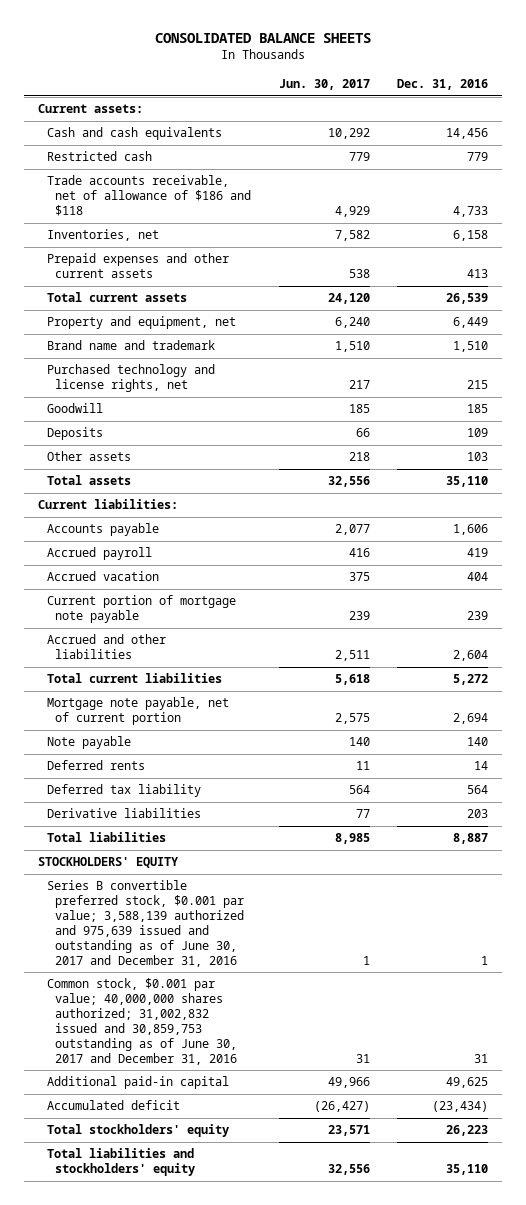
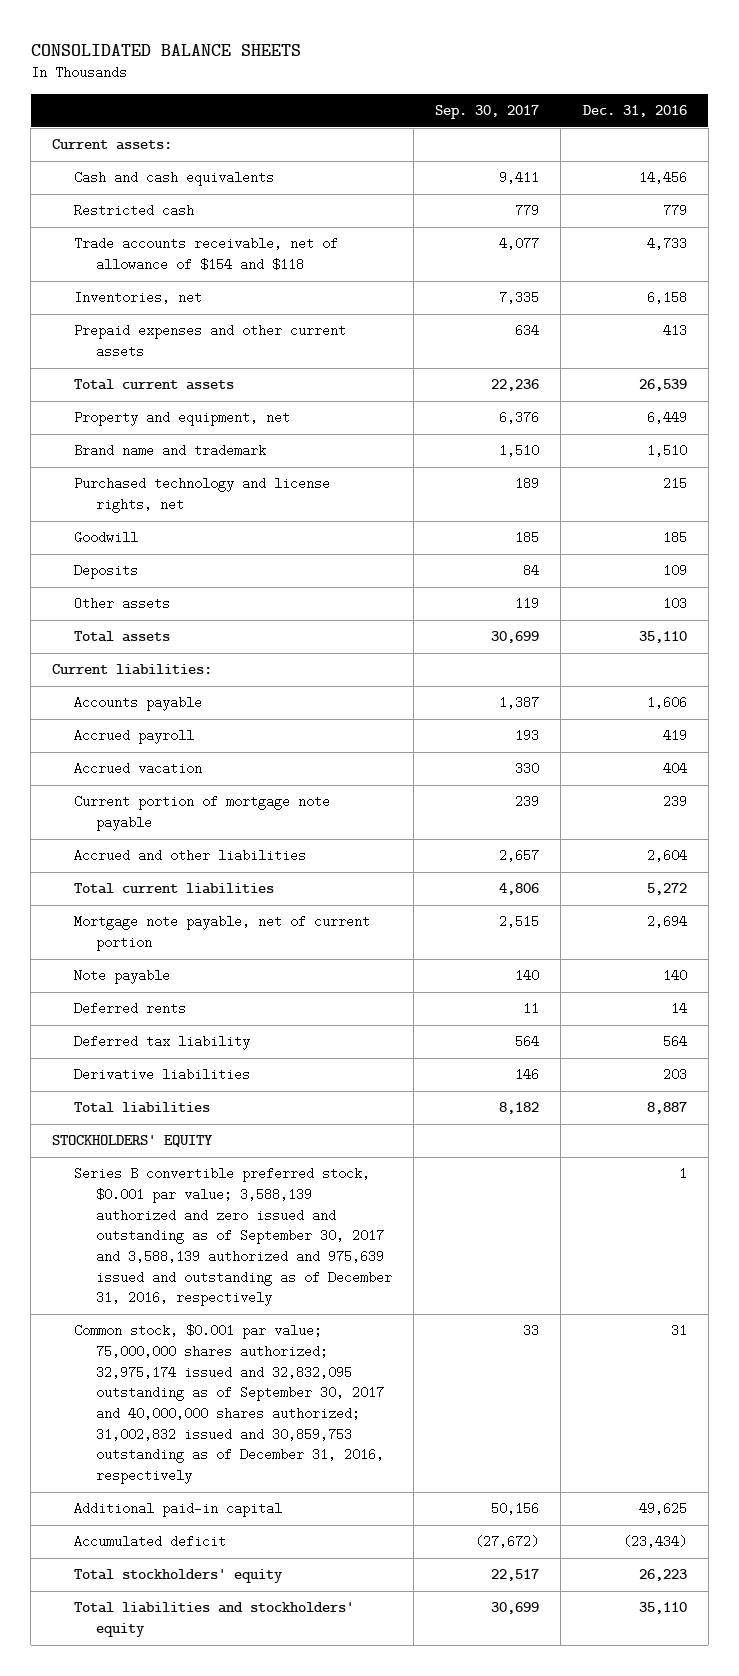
- | Jun. 30, 2017 | Dec. 31, 2016
+ | Sep. 30, 2017 | Dec. 31, 2016
- Trade accounts receivable, net of allowance of $186 and $118 | 4,929 | 4,733
+ Trade accounts receivable, net of allowance of $154 and $118 | 4,077 | 4,733
- Series B convertible preferred stock, $0.001 par value; 3,588,139 authorized and 975,639 issued and outstanding as of June 30, 2017 and December 31, 2016 | 1 | 1
- Common stock, $0.001 par value; 40,000,000 shares authorized; 31,002,832 issued and 30,859,753 outstanding as of June 30, 2017 and December 31, 2016 | 31 | 31
+ Series B convertible preferred stock, $0.001 par value; 3,588,139 authorized and zero issued and outstanding as of September 30, 2017 and 3,588,139 authorized and 975,639 issued and outstanding as of December 31, 2016, respectively | | 1
+ Common stock, $0.001 par value; 75,000,000 shares authorized; 32,975,174 issued and 32,832,095 outstanding as of September 30, 2017 and 40,000,000 shares authorized; 31,002,832 issued and 30,859,753 outstanding as of December 31, 2016, respectively | 33 | 31

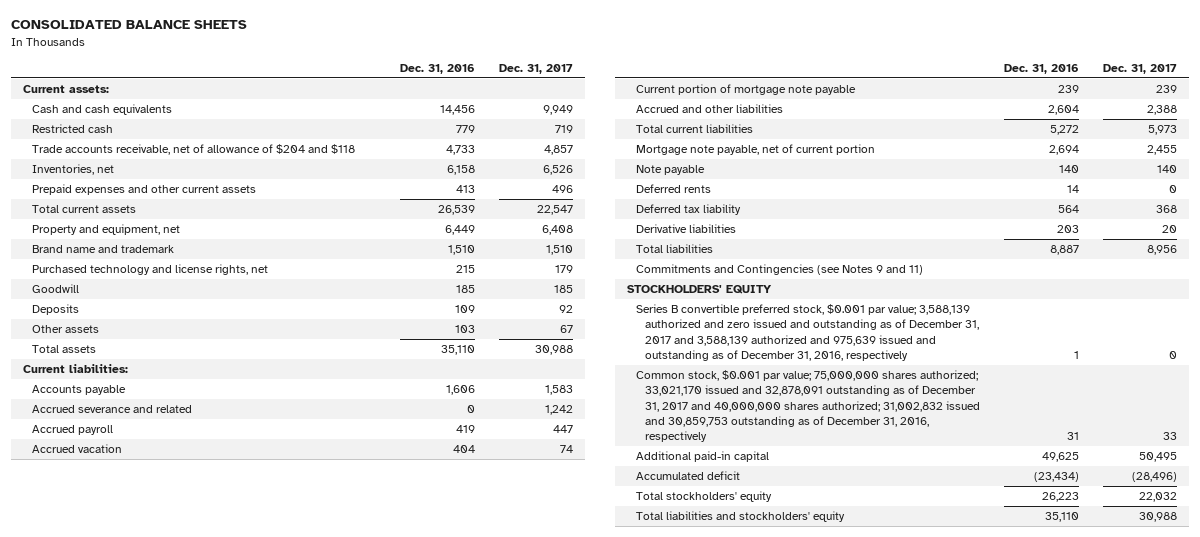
- | Sep. 30, 2017 | Dec. 31, 2016
+ | Dec. 31, 2016 | Dec. 31, 2017
- Trade accounts receivable, net of allowance of $154 and $118 | 4,077 | 4,733
+ Trade accounts receivable, net of allowance of $204 and $118 | 4,733 | 4,857
+ Accrued severance and related | 0 | 1,242
+ Commitments and Contingencies (see Notes 9 and 11)
- Series B convertible preferred stock, $0.001 par value; 3,588,139 authorized and zero issued and outstanding as of September 30, 2017 and 3,588,139 authorized and 975,639 issued and outstanding as of December 31, 2016, respectively | | 1
- Common stock, $0.001 par value; 75,000,000 shares authorized; 32,975,174 issued and 32,832,095 outstanding as of September 30, 2017 and 40,000,000 shares authorized; 31,002,832 issued and 30,859,753 outstanding as of December 31, 2016, respectively | 33 | 31
+ Series B convertible preferred stock, $0.001 par value; 3,588,139 authorized and zero issued and outstanding as of December 31, 2017 and 3,588,139 authorized and 975,639 issued and outstanding as of December 31, 2016, respectively | 1 | 0
+ Common stock, $0.001 par value; 75,000,000 shares authorized; 33,021,170 issued and 32,878,091 outstanding as of December 31, 2017 and 40,000,000 shares authorized; 31,002,832 issued and 30,859,753 outstanding as of December 31, 2016, respectively | 31 | 33

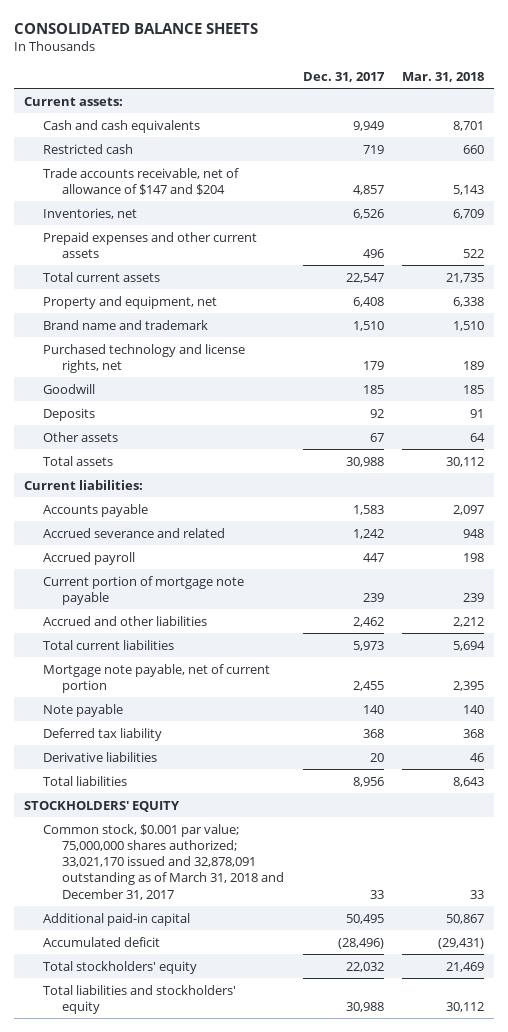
- | Dec. 31, 2016 | Dec. 31, 2017
+ | Dec. 31, 2017 | Mar. 31, 2018
- Trade accounts receivable, net of allowance of $204 and $118 | 4,733 | 4,857
+ Trade accounts receivable, net of allowance of $147 and $204 | 4,857 | 5,143
- Accrued vacation | 404 | 74
- Accrued and other liabilities | 2,604 | 2,388
+ Accrued and other liabilities | 2,462 | 2,212
- Deferred rents | 14 | 0
- Commitments and Contingencies (see Notes 9 and 11)
- Series B convertible preferred stock, $0.001 par value; 3,588,139 authorized and zero issued and outstanding as of December 31, 2017 and 3,588,139 authorized and 975,639 issued and outstanding as of December 31, 2016, respectively | 1 | 0
- Common stock, $0.001 par value; 75,000,000 shares authorized; 33,021,170 issued and 32,878,091 outstanding as of December 31, 2017 and 40,000,000 shares authorized; 31,002,832 issued and 30,859,753 outstanding as of December 31, 2016, respectively | 31 | 33
+ Common stock, $0.001 par value; 75,000,000 shares authorized; 33,021,170 issued and 32,878,091 outstanding as of March 31, 2018 and December 31, 2017 | 33 | 33

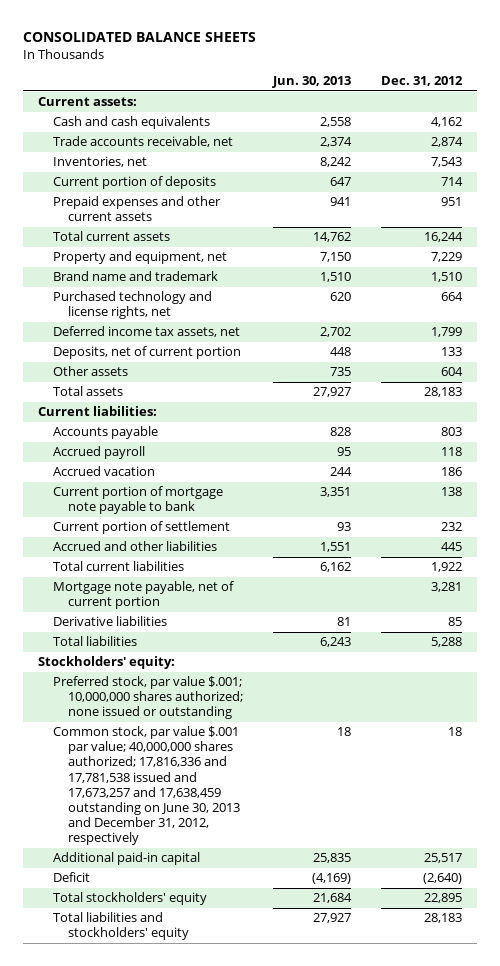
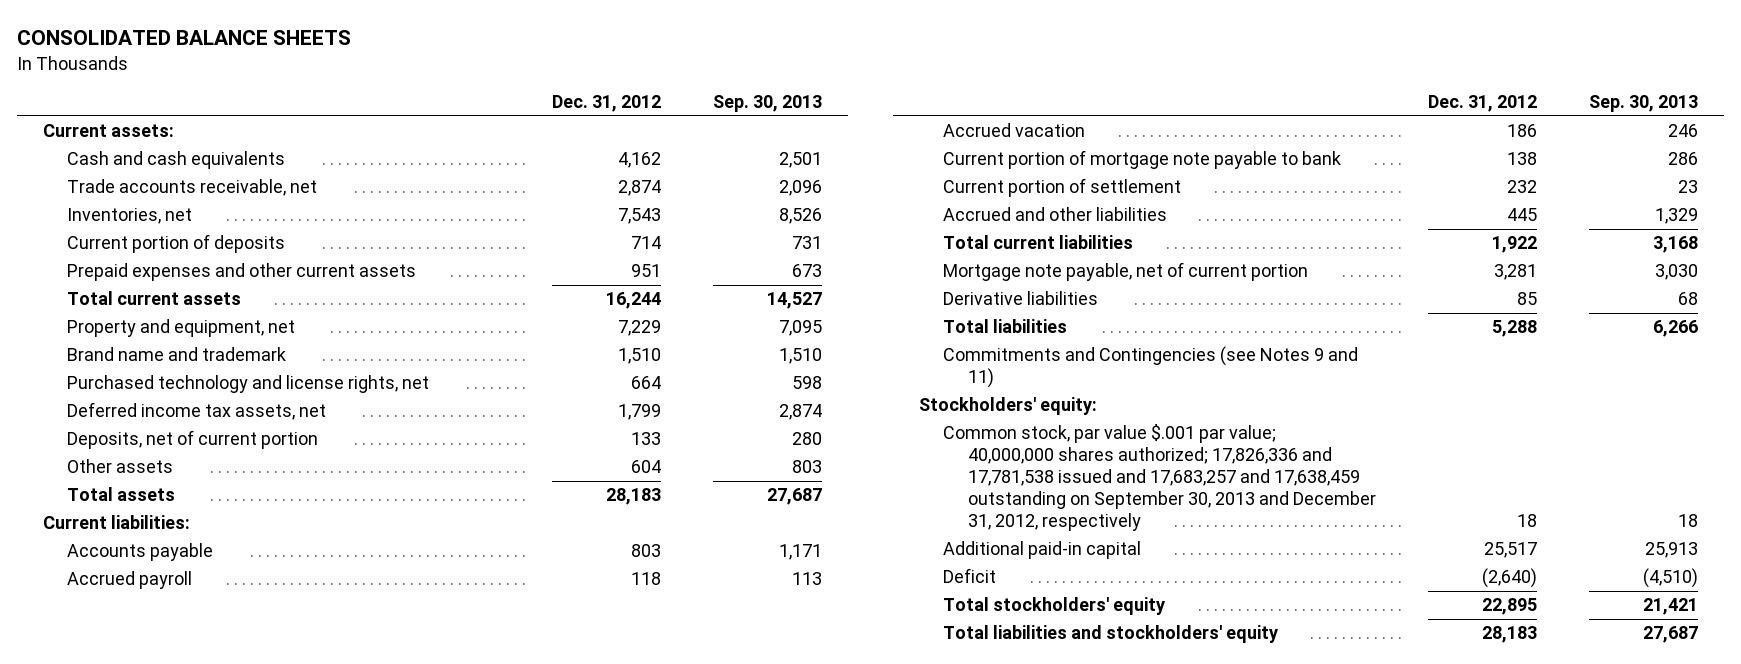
- | Jun. 30, 2013 | Dec. 31, 2012
+ | Dec. 31, 2012 | Sep. 30, 2013
+ Commitments and Contingencies (see Notes 9 and 11)
- Preferred stock, par value $.001; 10,000,000 shares authorized; none issued or outstanding
- Common stock, par value $.001 par value; 40,000,000 shares authorized; 17,816,336 and 17,781,538 issued and 17,673,257 and 17,638,459 outstanding on June 30, 2013 and December 31, 2012, respectively | 18 | 18
+ Common stock, par value $.001 par value; 40,000,000 shares authorized; 17,826,336 and 17,781,538 issued and 17,683,257 and 17,638,459 outstanding on September 30, 2013 and December 31, 2012, respectively | 18 | 18

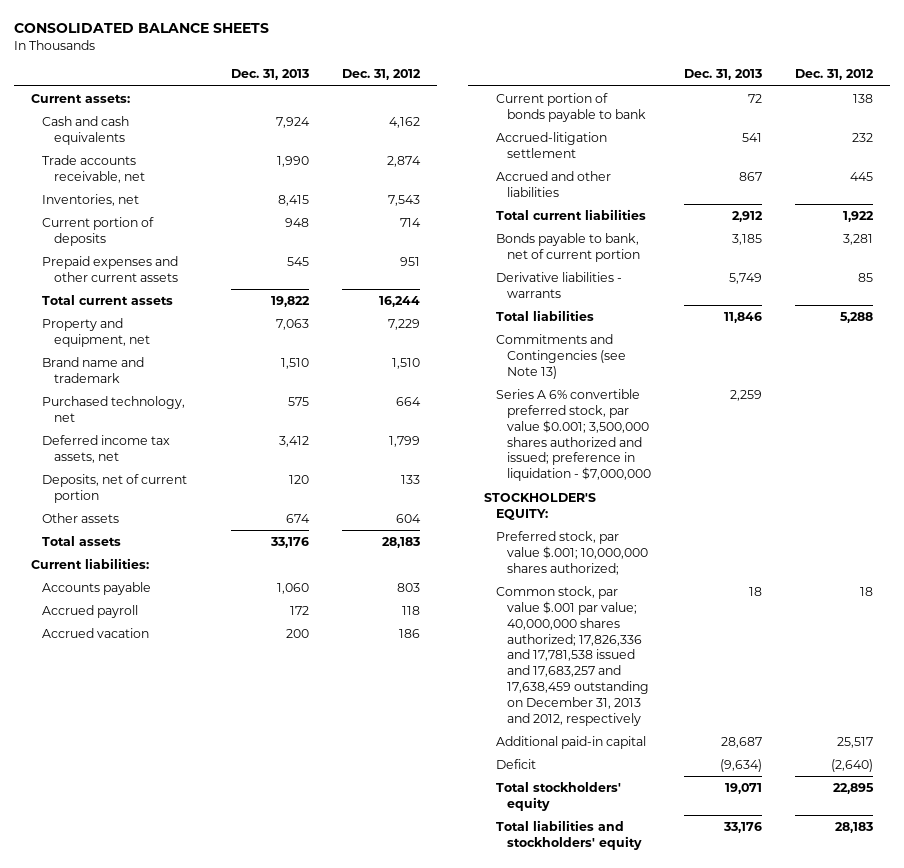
- | Dec. 31, 2012 | Sep. 30, 2013
+ | Dec. 31, 2013 | Dec. 31, 2012
- Purchased technology and license rights, net | 664 | 598
+ Purchased technology, net | 575 | 664
- Current portion of mortgage note payable to bank | 138 | 286
- Current portion of settlement | 232 | 23
+ Current portion of bonds payable to bank | 72 | 138
+ Accrued-litigation settlement | 541 | 232
- Mortgage note payable, net of current portion | 3,281 | 3,030
- Derivative liabilities | 85 | 68
+ Bonds payable to bank, net of current portion | 3,185 | 3,281
+ Derivative liabilities - warrants | 5,749 | 85
- Commitments and Contingencies (see Notes 9 and 11)
- Stockholders' equity:
- Common stock, par value $.001 par value; 40,000,000 shares authorized; 17,826,336 and 17,781,538 issued and 17,683,257 and 17,638,459 outstanding on September 30, 2013 and December 31, 2012, respectively | 18 | 18
+ Commitments and Contingencies (see Note 13)
+ Series A 6% convertible preferred stock, par value $0.001; 3,500,000 shares authorized and issued; preference in liquidation - $7,000,000 | 2,259 |
+ STOCKHOLDER'S EQUITY:
+ Preferred stock, par value $.001; 10,000,000 shares authorized;
+ Common stock, par value $.001 par value; 40,000,000 shares authorized; 17,826,336 and 17,781,538 issued and 17,683,257 and 17,638,459 outstanding on December 31, 2013 and 2012, respectively | 18 | 18

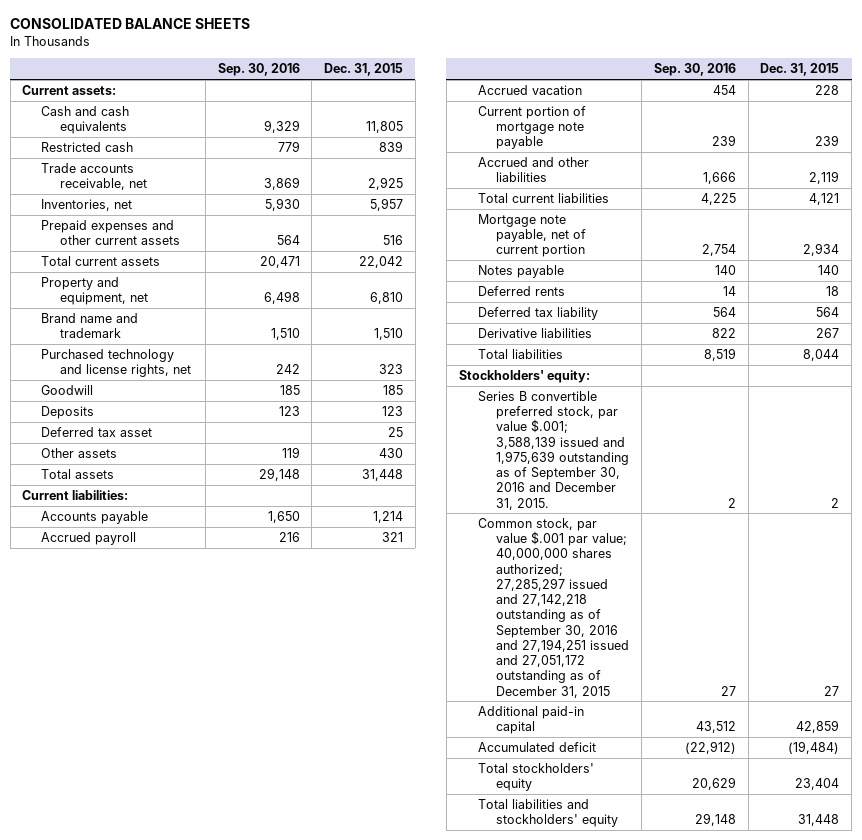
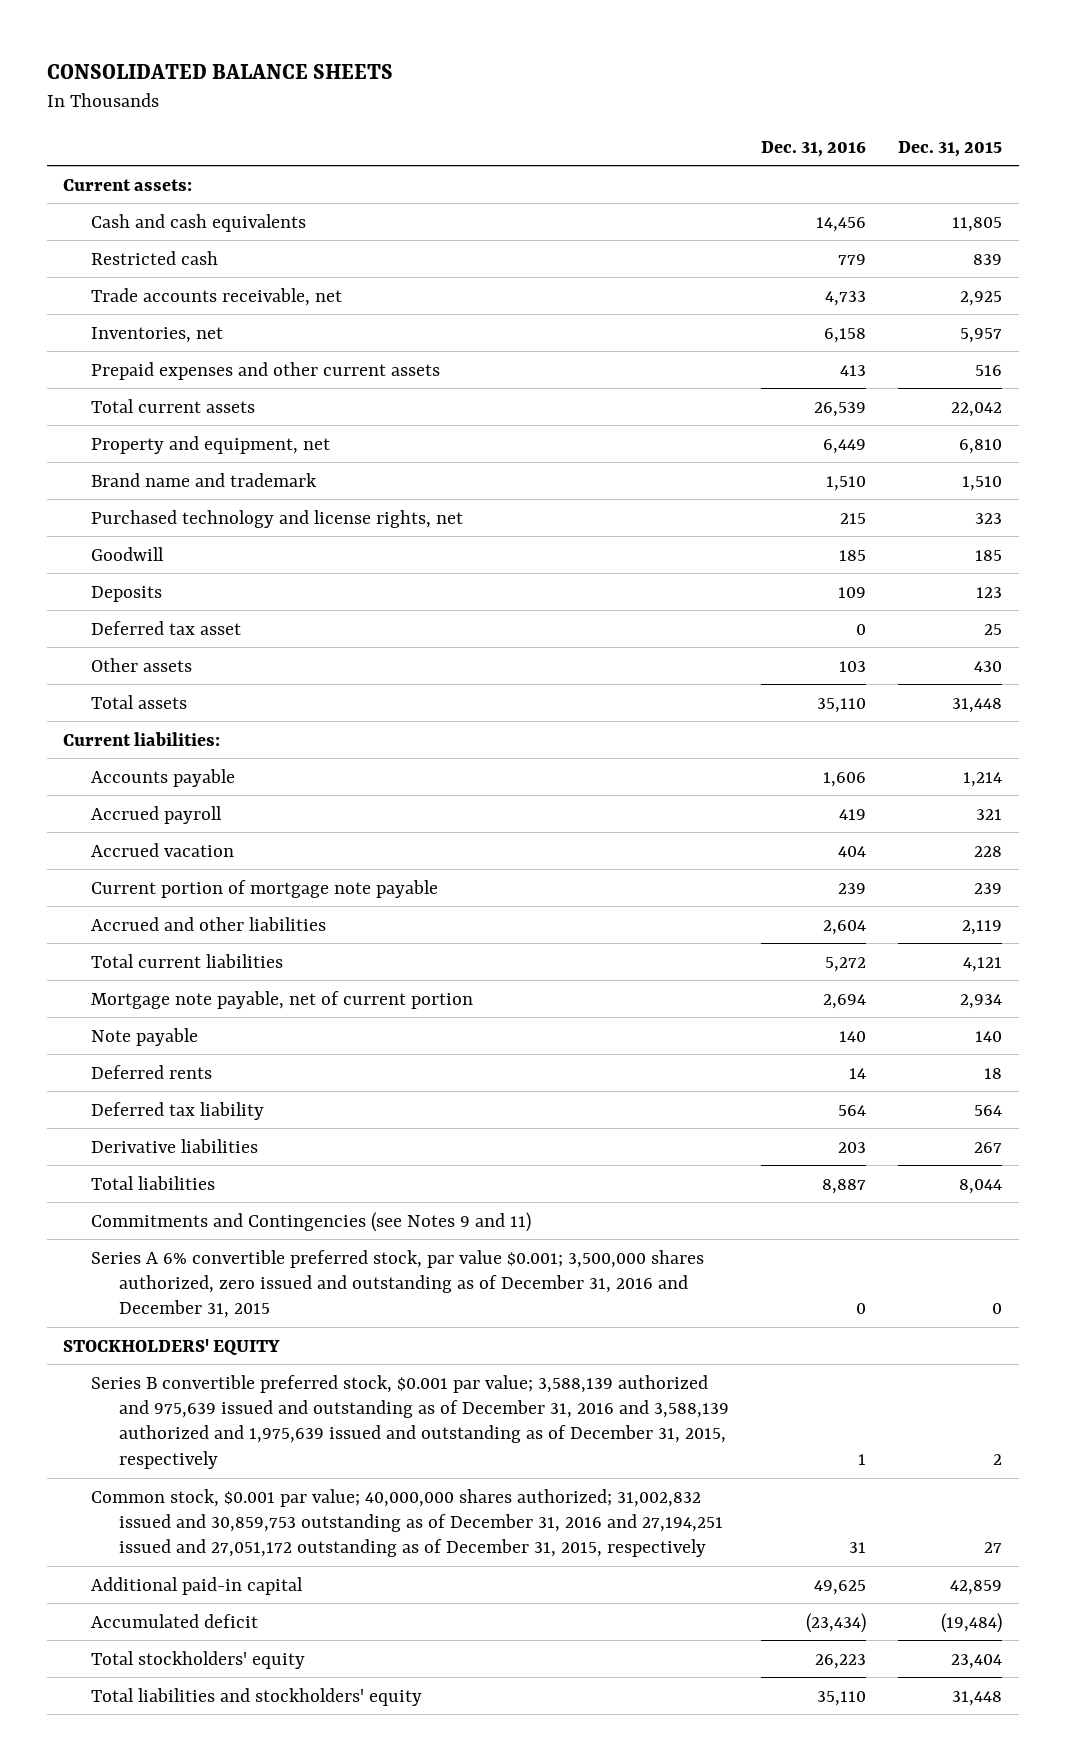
- | Sep. 30, 2016 | Dec. 31, 2015
+ | Dec. 31, 2016 | Dec. 31, 2015
- Notes payable | 140 | 140
+ Note payable | 140 | 140
- Stockholders' equity:
- Series B convertible preferred stock, par value $.001; 3,588,139 issued and 1,975,639 outstanding as of September 30, 2016 and December 31, 2015. | 2 | 2
- Common stock, par value $.001 par value; 40,000,000 shares authorized; 27,285,297 issued and 27,142,218 outstanding as of September 30, 2016 and 27,194,251 issued and 27,051,172 outstanding as of December 31, 2015 | 27 | 27
+ Commitments and Contingencies (see Notes 9 and 11)
+ Series A 6% convertible preferred stock, par value $0.001; 3,500,000 shares authorized, zero issued and outstanding as of December 31, 2016 and December 31, 2015 | 0 | 0
+ STOCKHOLDERS' EQUITY
+ Series B convertible preferred stock, $0.001 par value; 3,588,139 authorized and 975,639 issued and outstanding as of December 31, 2016 and 3,588,139 authorized and 1,975,639 issued and outstanding as of December 31, 2015, respectively | 1 | 2
+ Common stock, $0.001 par value; 40,000,000 shares authorized; 31,002,832 issued and 30,859,753 outstanding as of December 31, 2016 and 27,194,251 issued and 27,051,172 outstanding as of December 31, 2015, respectively | 31 | 27

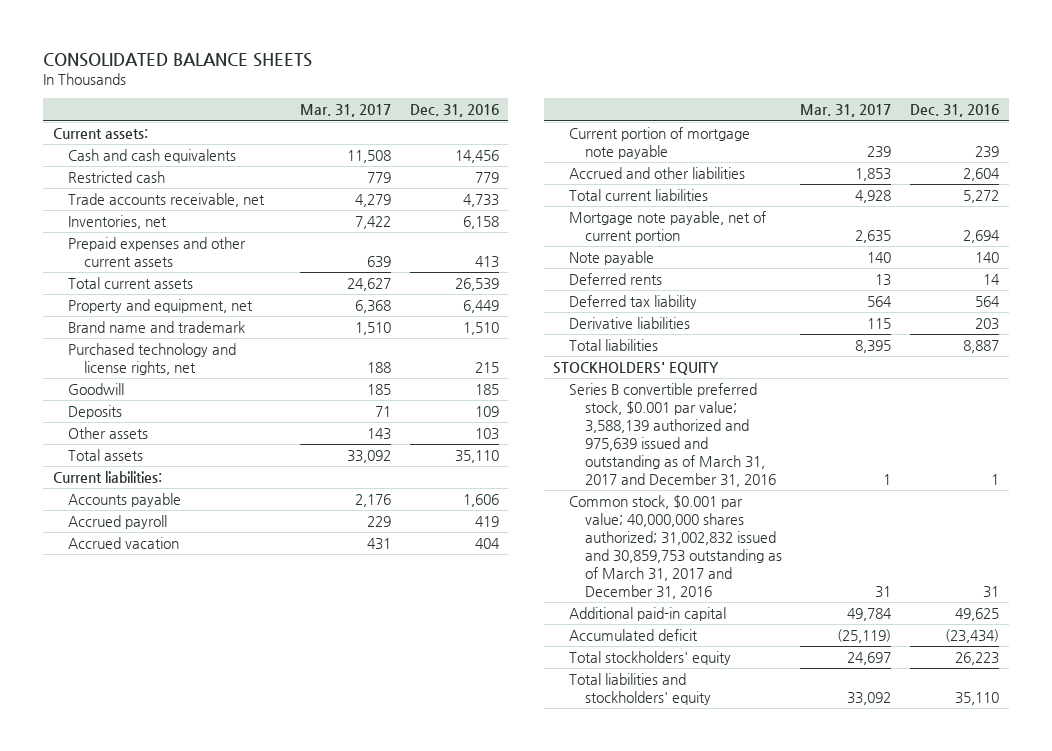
- | Dec. 31, 2016 | Dec. 31, 2015
+ | Mar. 31, 2017 | Dec. 31, 2016
- Deferred tax asset | 0 | 25
- Commitments and Contingencies (see Notes 9 and 11)
- Series A 6% convertible preferred stock, par value $0.001; 3,500,000 shares authorized, zero issued and outstanding as of December 31, 2016 and December 31, 2015 | 0 | 0
- Series B convertible preferred stock, $0.001 par value; 3,588,139 authorized and 975,639 issued and outstanding as of December 31, 2016 and 3,588,139 authorized and 1,975,639 issued and outstanding as of December 31, 2015, respectively | 1 | 2
- Common stock, $0.001 par value; 40,000,000 shares authorized; 31,002,832 issued and 30,859,753 outstanding as of December 31, 2016 and 27,194,251 issued and 27,051,172 outstanding as of December 31, 2015, respectively | 31 | 27
+ Series B convertible preferred stock, $0.001 par value; 3,588,139 authorized and 975,639 issued and outstanding as of March 31, 2017 and December 31, 2016 | 1 | 1
+ Common stock, $0.001 par value; 40,000,000 shares authorized; 31,002,832 issued and 30,859,753 outstanding as of March 31, 2017 and December 31, 2016 | 31 | 31

